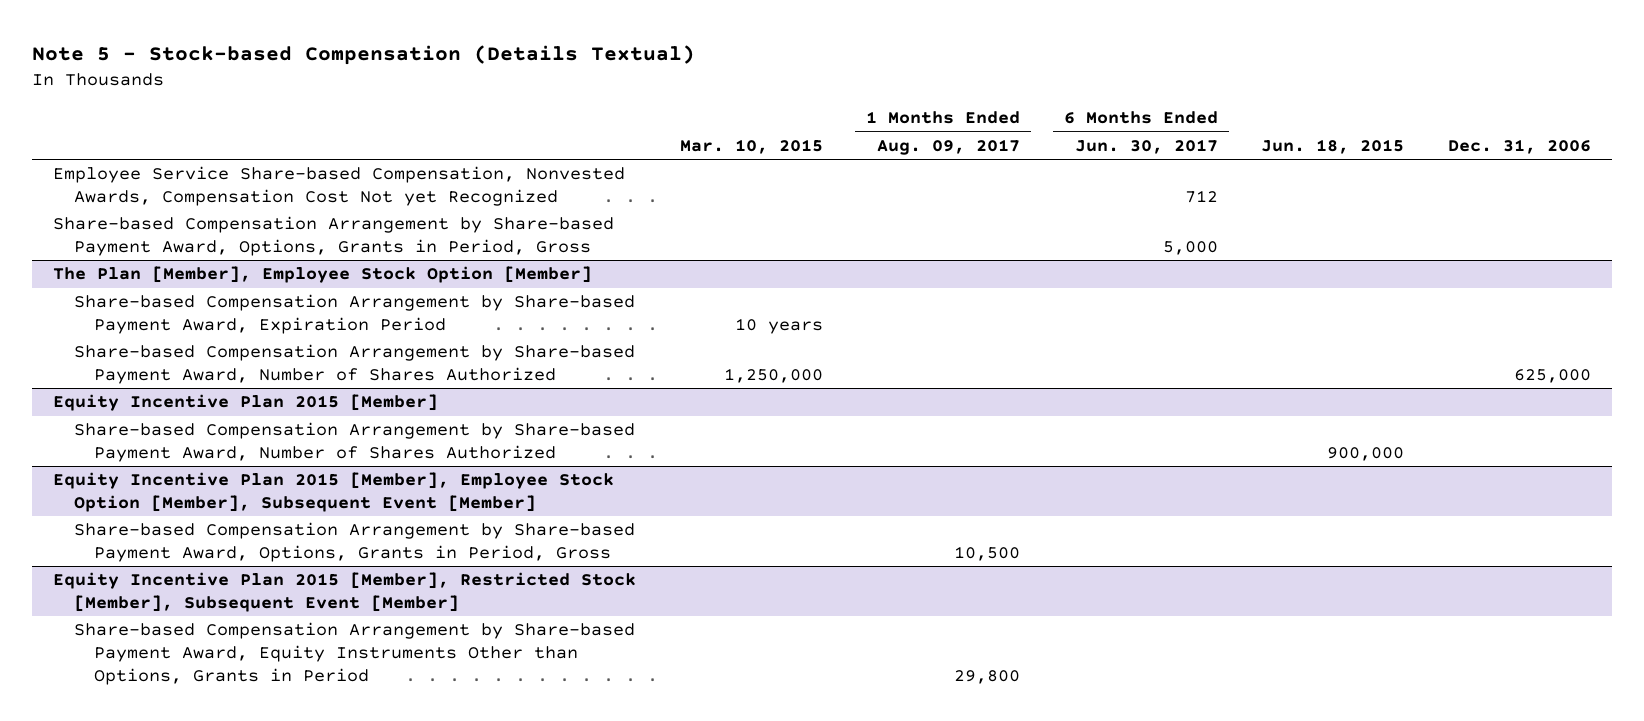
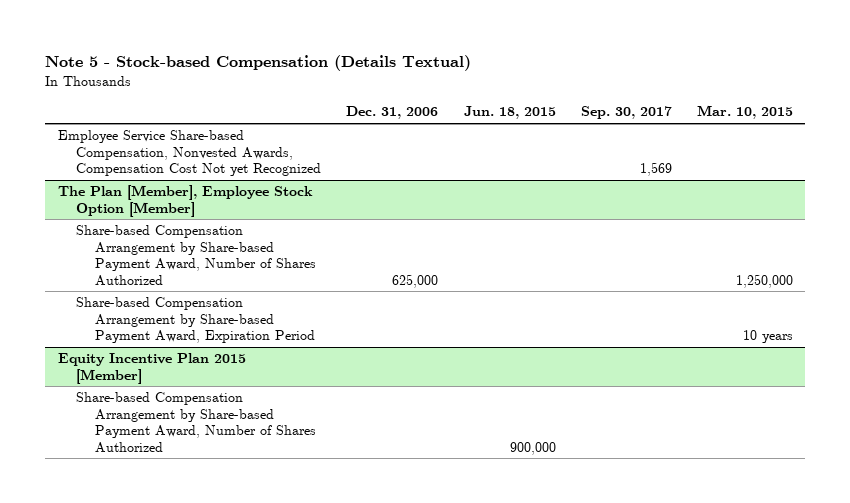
- | Mar. 10, 2015 | 1 Months Ended Aug. 09, 2017 | 6 Months Ended Jun. 30, 2017 | Jun. 18, 2015 | Dec. 31, 2006
+ | Dec. 31, 2006 | Jun. 18, 2015 | Sep. 30, 2017 | Mar. 10, 2015
- Share-based Compensation Arrangement by Share-based Payment Award, Options, Grants in Period, Gross | | | 5,000 | |
@ The Plan [Member], Employee Stock Option [Member]
moved down: Share-based Compensation Arrangement by Share-based Payment Award, Expiration Period | | | | 10 years
- Equity Incentive Plan 2015 [Member], Employee Stock Option [Member], Subsequent Event [Member]
- Share-based Compensation Arrangement by Share-based Payment Award, Options, Grants in Period, Gross | | 10,500 | | |
- Equity Incentive Plan 2015 [Member], Restricted Stock [Member], Subsequent Event [Member]
- Share-based Compensation Arrangement by Share-based Payment Award, Equity Instruments Other than Options, Grants in Period | | 29,800 | | |

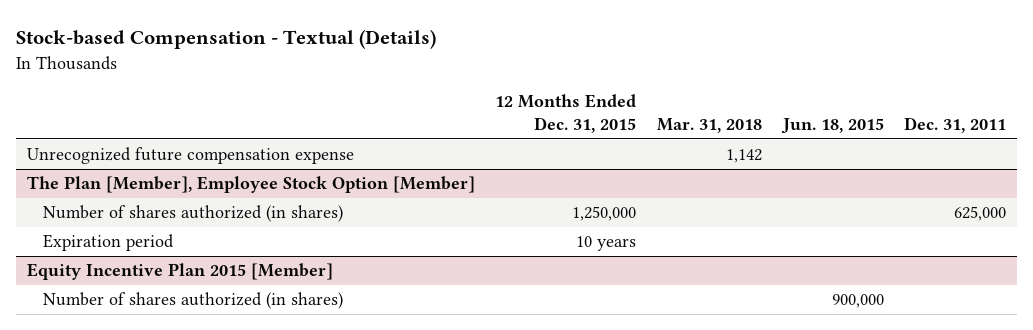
- Note 5 - Stock-based Compensation (Details Textual)
+ Stock-based Compensation - Textual (Details)
- | Dec. 31, 2006 | Jun. 18, 2015 | Sep. 30, 2017 | Mar. 10, 2015
+ | 12 Months Ended Dec. 31, 2015 | Mar. 31, 2018 | Jun. 18, 2015 | Dec. 31, 2011
- Employee Service Share-based Compensation, Nonvested Awards, Compensation Cost Not yet Recognized | | | 1,569 |
+ Unrecognized future compensation expense | | 1,142 | |
@ The Plan [Member], Employee Stock Option [Member]
- Share-based Compensation Arrangement by Share-based Payment Award, Number of Shares Authorized | 625,000 | | | 1,250,000
- Share-based Compensation Arrangement by Share-based Payment Award, Expiration Period | | | | 10 years
+ Number of shares authorized (in shares) | 1,250,000 | | | 625,000
+ Expiration period | 10 years | | |
@ Equity Incentive Plan 2015 [Member]
- Share-based Compensation Arrangement by Share-based Payment Award, Number of Shares Authorized | | 900,000 | |
+ Number of shares authorized (in shares) | | | 900,000 |

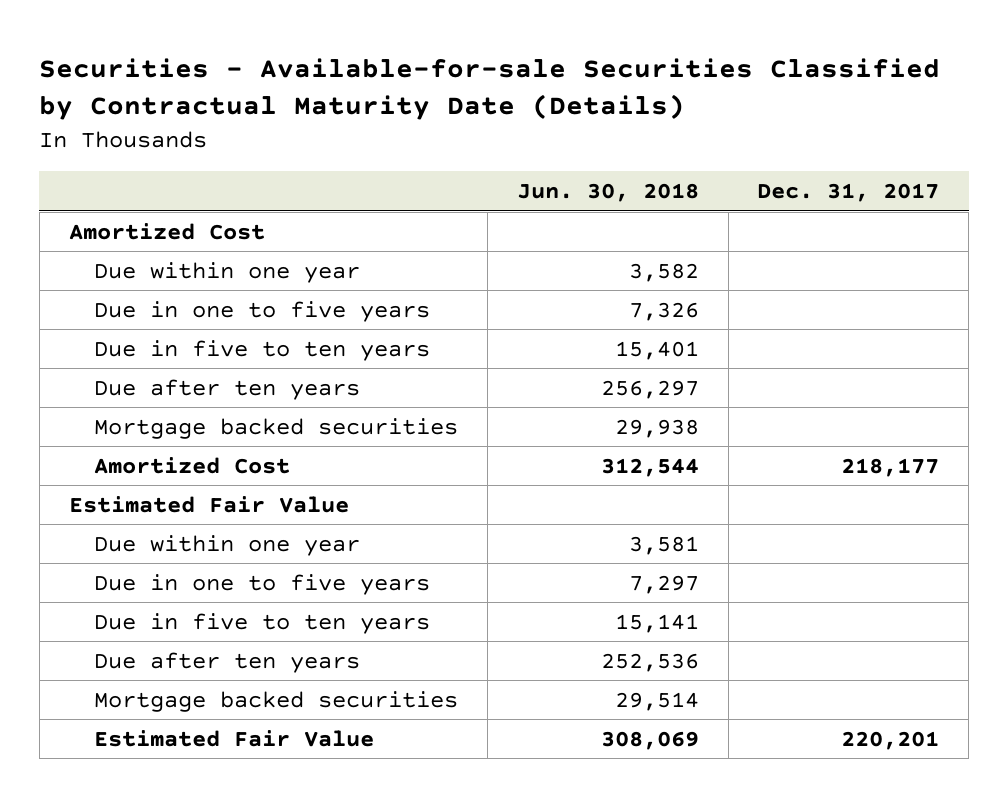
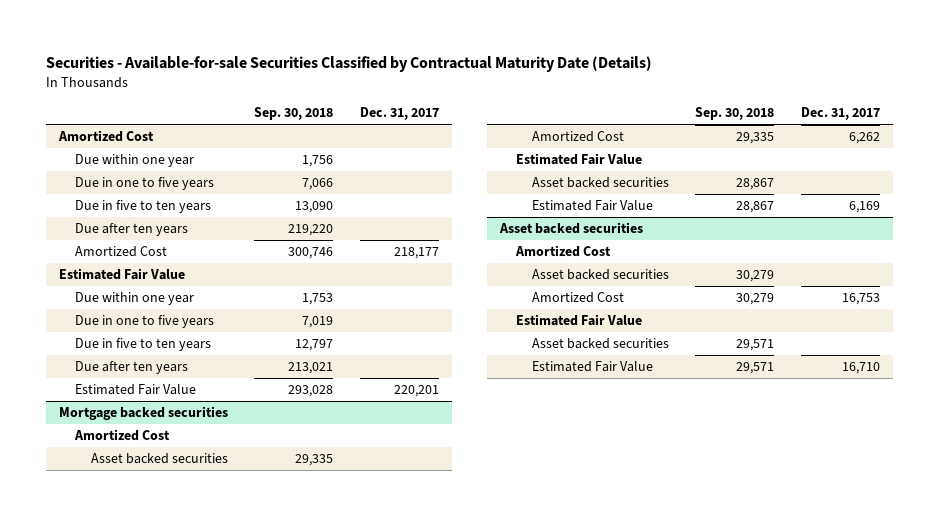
- | Jun. 30, 2018 | Dec. 31, 2017
+ | Sep. 30, 2018 | Dec. 31, 2017
- Mortgage backed securities | 29,938 |
- Mortgage backed securities | 29,514 |
+ Mortgage backed securities
+ Amortized Cost
+ Asset backed securities | 29,335 |
+ Amortized Cost | 29,335 | 6,262
+ Estimated Fair Value
+ Asset backed securities | 28,867 |
+ Estimated Fair Value | 28,867 | 6,169
+ Asset backed securities
+ Amortized Cost
+ Asset backed securities | 30,279 |
+ Amortized Cost | 30,279 | 16,753
+ Estimated Fair Value
+ Asset backed securities | 29,571 |
+ Estimated Fair Value | 29,571 | 16,710

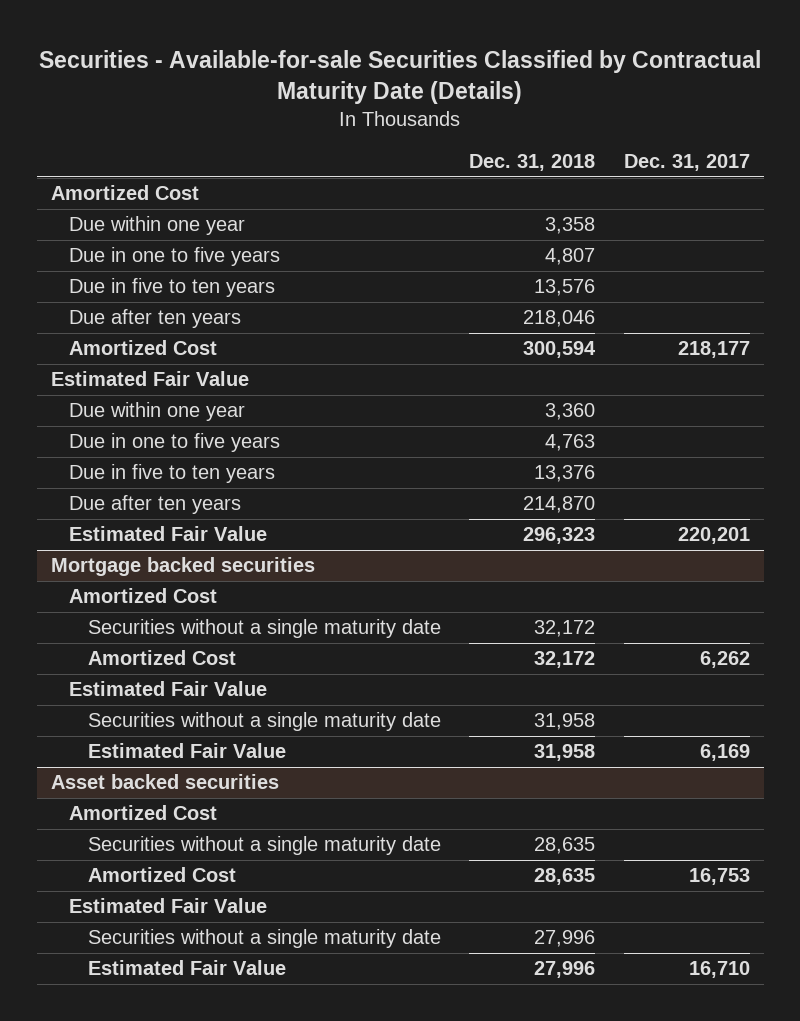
- | Sep. 30, 2018 | Dec. 31, 2017
+ | Dec. 31, 2018 | Dec. 31, 2017
@ Mortgage backed securities
- Asset backed securities | 29,335 |
+ Securities without a single maturity date | 32,172 |
- Asset backed securities | 28,867 |
+ Securities without a single maturity date | 31,958 |
@ Asset backed securities
- Asset backed securities | 30,279 |
+ Securities without a single maturity date | 28,635 |
- Asset backed securities | 29,571 |
+ Securities without a single maturity date | 27,996 |

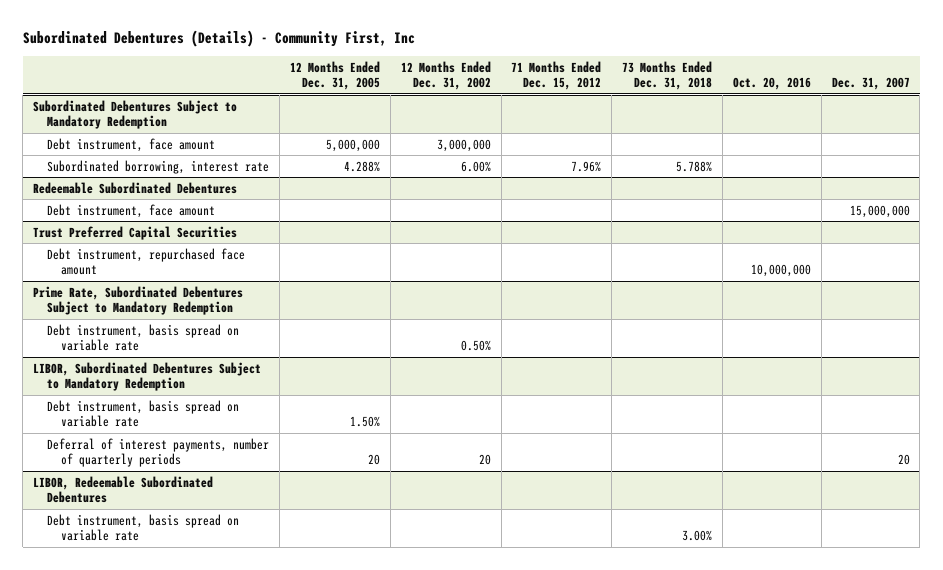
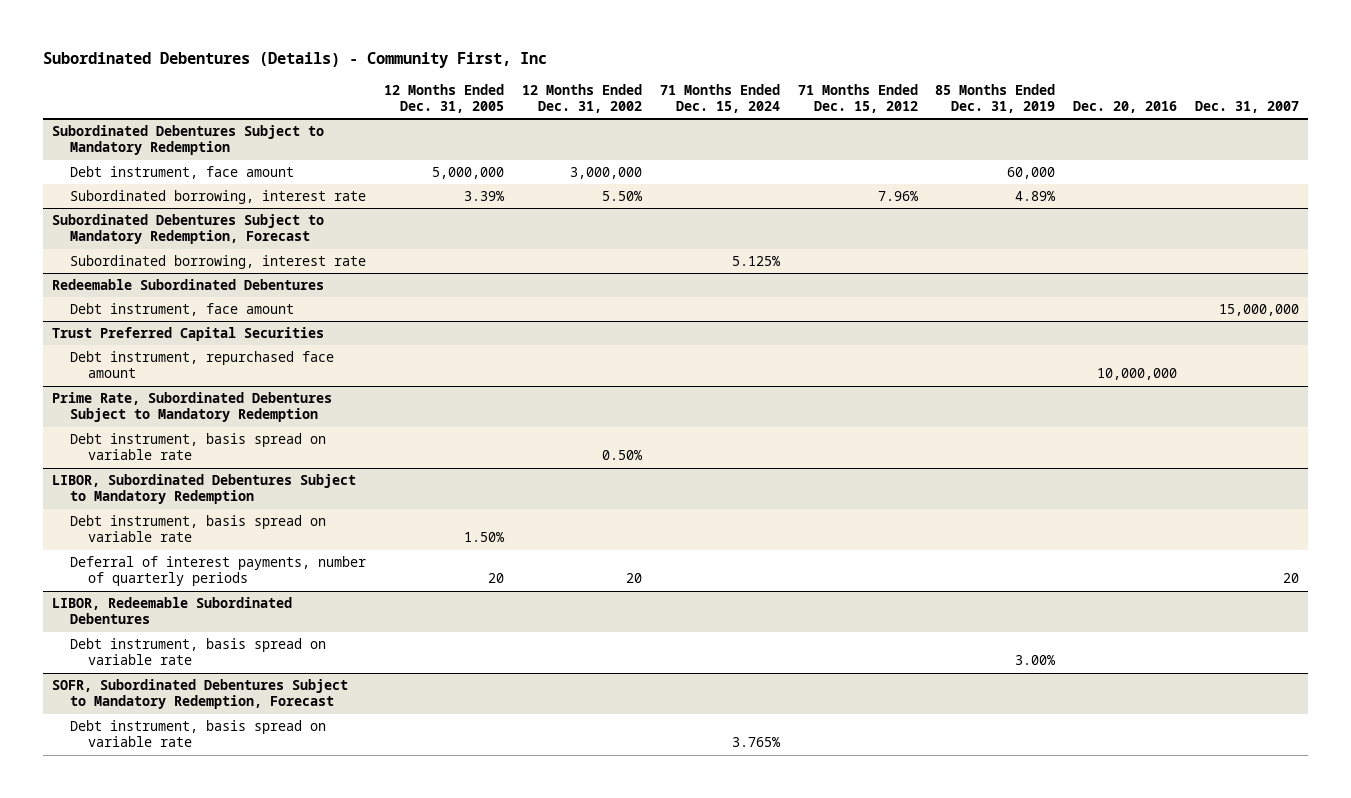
- | 12 Months Ended Dec. 31, 2005 | 12 Months Ended Dec. 31, 2002 | 71 Months Ended Dec. 15, 2012 | 73 Months Ended Dec. 31, 2018 | Oct. 20, 2016 | Dec. 31, 2007
+ | 12 Months Ended Dec. 31, 2005 | 12 Months Ended Dec. 31, 2002 | 71 Months Ended Dec. 15, 2024 | 71 Months Ended Dec. 15, 2012 | 85 Months Ended Dec. 31, 2019 | Dec. 20, 2016 | Dec. 31, 2007
@ Subordinated Debentures Subject to Mandatory Redemption
- Subordinated borrowing, interest rate | 4.288% | 6.00% | 7.96% | 5.788% | |
+ Subordinated borrowing, interest rate | 3.39% | 5.50% | | 7.96% | 4.89% | |
+ Subordinated Debentures Subject to Mandatory Redemption, Forecast
+ Subordinated borrowing, interest rate | | | 5.125% | | | |
+ SOFR, Subordinated Debentures Subject to Mandatory Redemption, Forecast
+ Debt instrument, basis spread on variable rate | | | 3.765% | | | |

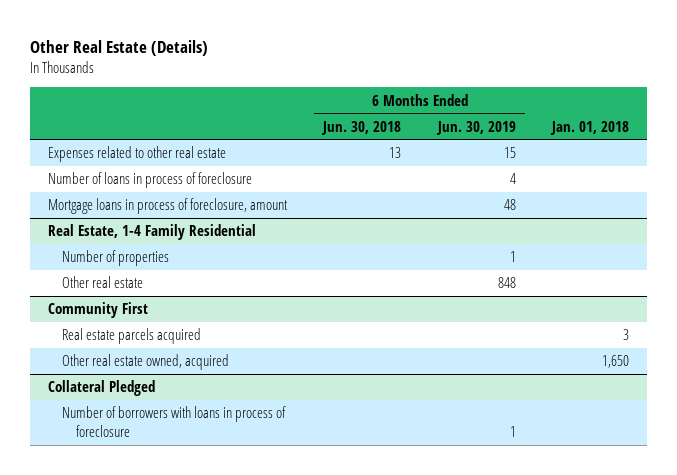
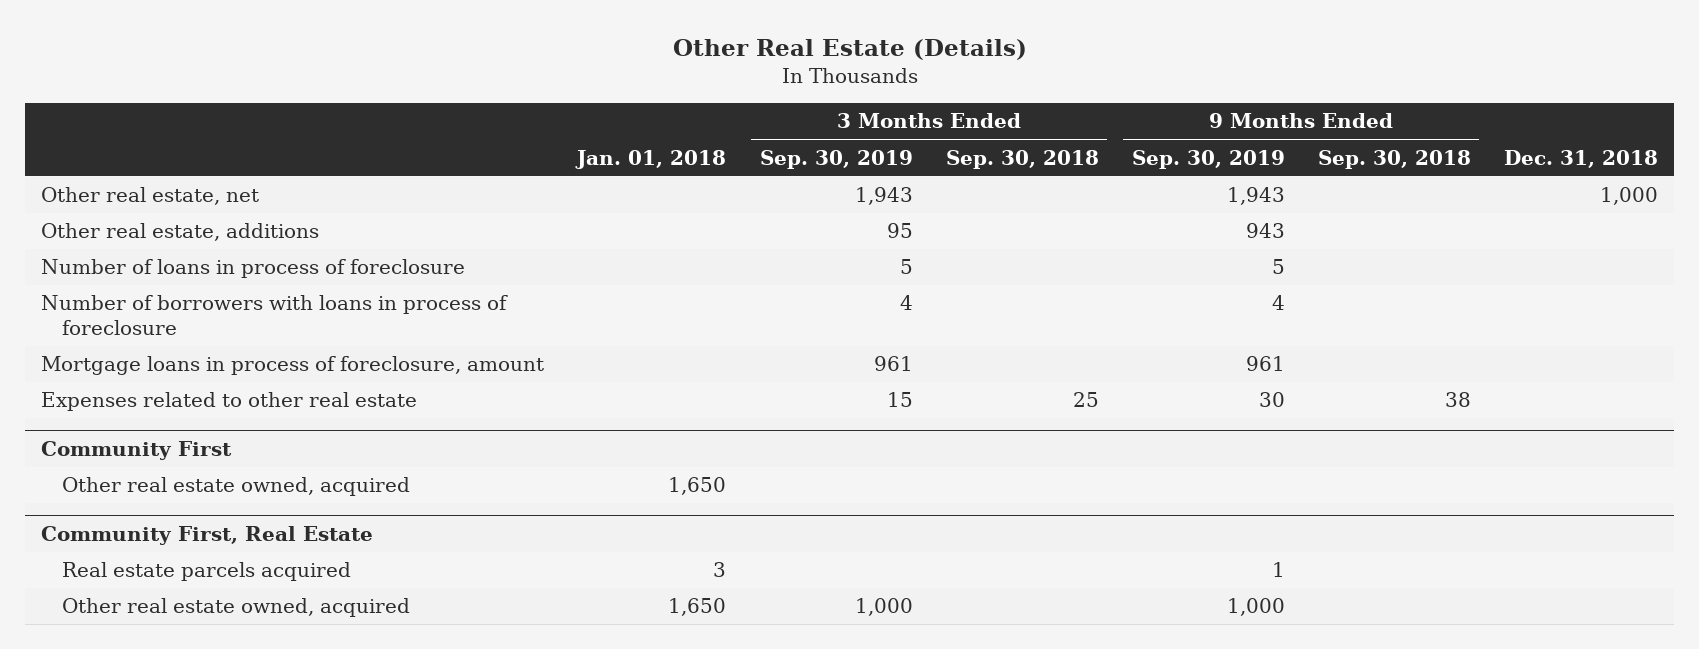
- | 6 Months Ended Jun. 30, 2018 | 6 Months Ended Jun. 30, 2019 | Jan. 01, 2018
+ | Jan. 01, 2018 | 3 Months Ended Sep. 30, 2019 | 3 Months Ended Sep. 30, 2018 | 9 Months Ended Sep. 30, 2019 | 9 Months Ended Sep. 30, 2018 | Dec. 31, 2018
+ Other real estate, net | | 1,943 | | 1,943 | | 1,000
+ Other real estate, additions | | 95 | | 943 | |
+ Number of borrowers with loans in process of foreclosure | | 4 | | 4 | |
- Real Estate, 1-4 Family Residential
- Number of properties | | 1 |
- Other real estate | | 848 |
moved down: Expenses related to other real estate | | 15 | 25 | 30 | 38 |
@ Community First
- Real estate parcels acquired | | | 3
- Collateral Pledged
- Number of borrowers with loans in process of foreclosure | | 1 |
+ Community First, Real Estate
+ Real estate parcels acquired | 3 | | | 1 | |
+ Other real estate owned, acquired | 1,650 | 1,000 | | 1,000 | |

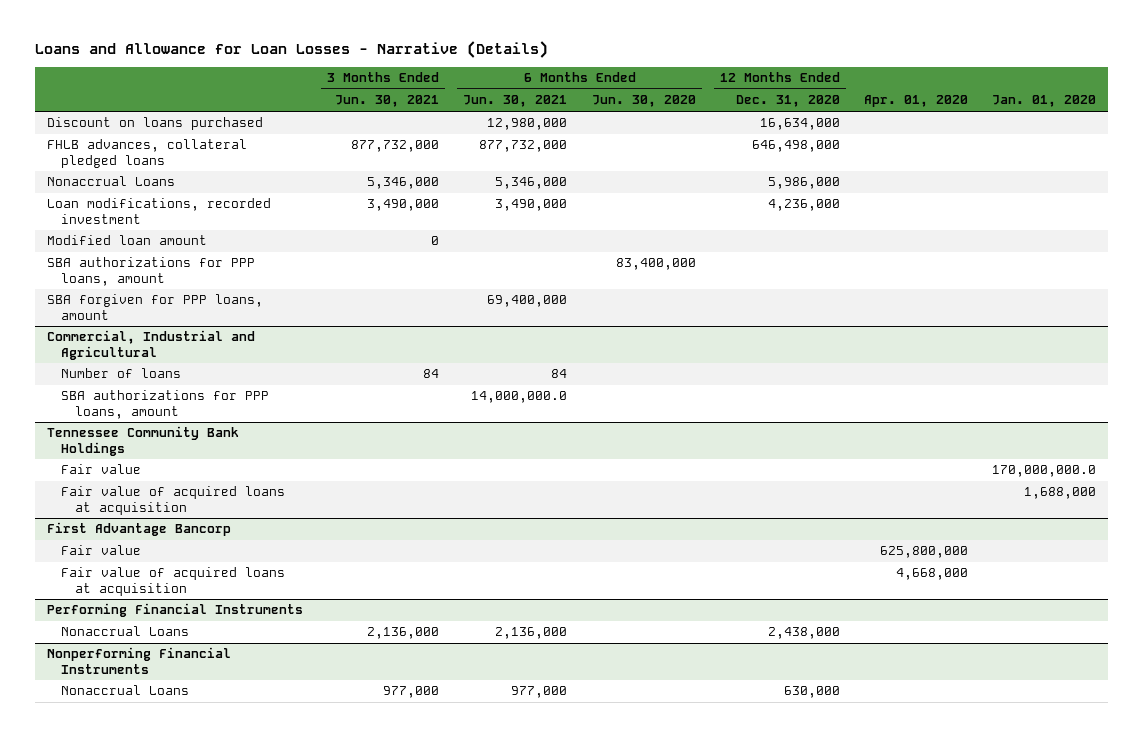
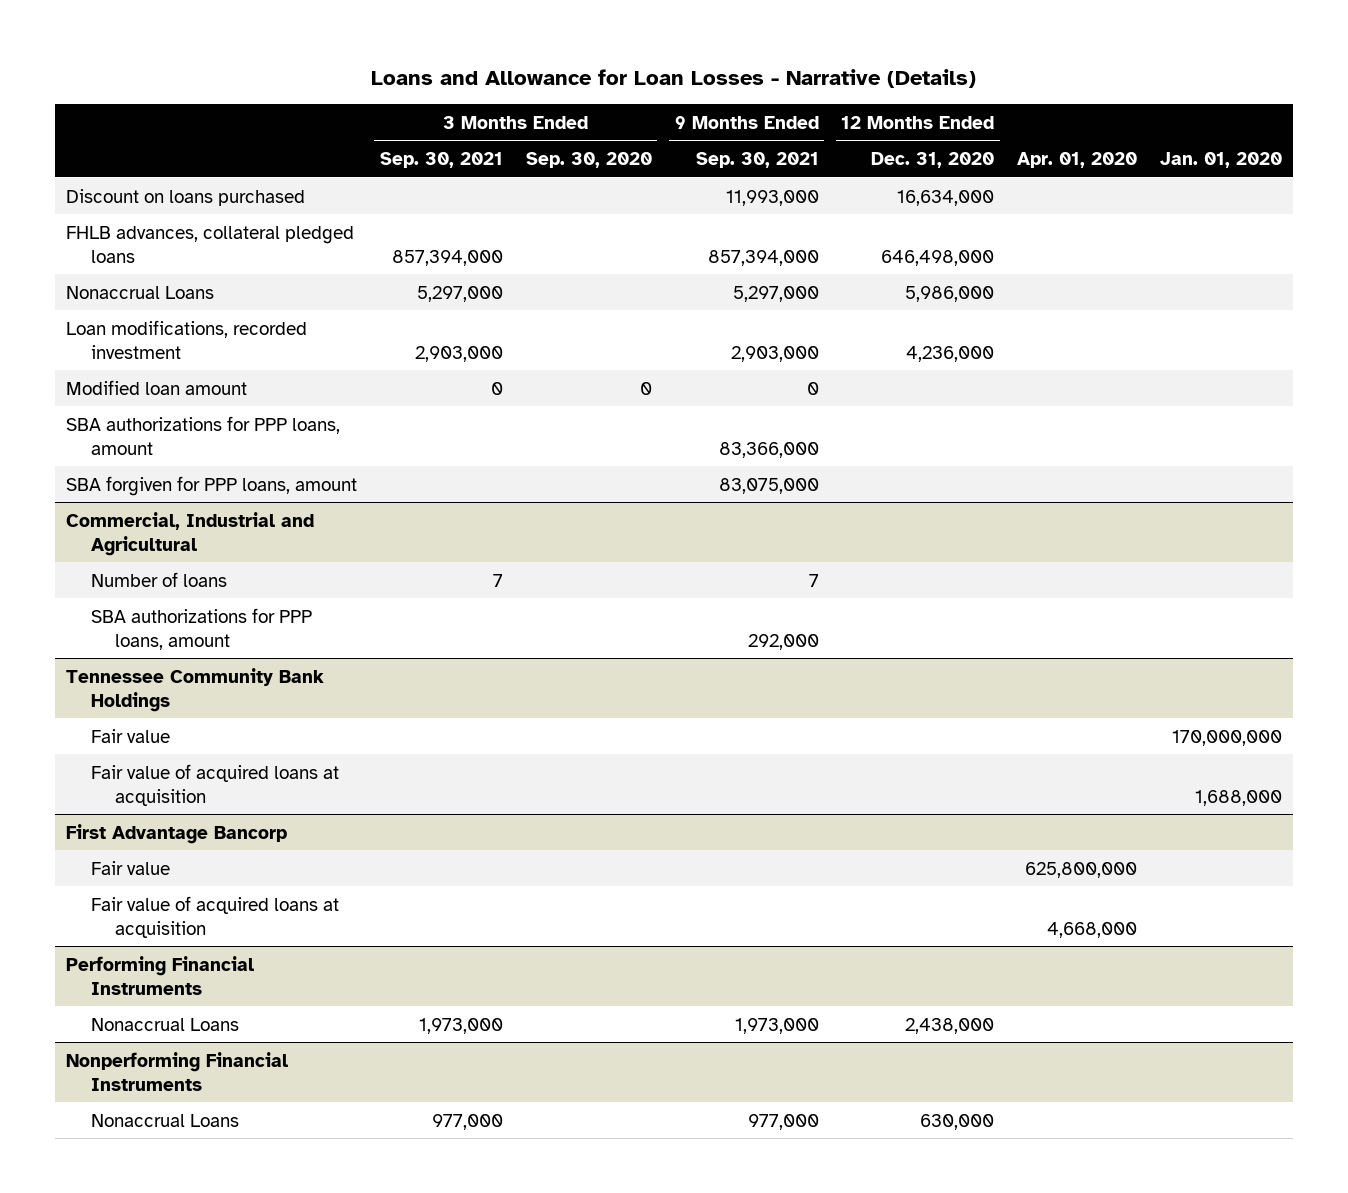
- | 3 Months Ended Jun. 30, 2021 | 6 Months Ended Jun. 30, 2021 | 6 Months Ended Jun. 30, 2020 | 12 Months Ended Dec. 31, 2020 | Apr. 01, 2020 | Jan. 01, 2020
+ | 3 Months Ended Sep. 30, 2021 | 3 Months Ended Sep. 30, 2020 | 9 Months Ended Sep. 30, 2021 | 12 Months Ended Dec. 31, 2020 | Apr. 01, 2020 | Jan. 01, 2020
@ Tennessee Community Bank Holdings
- Fair value | | | | | | 170,000,000.0
+ Fair value | | | | | | 170,000,000

